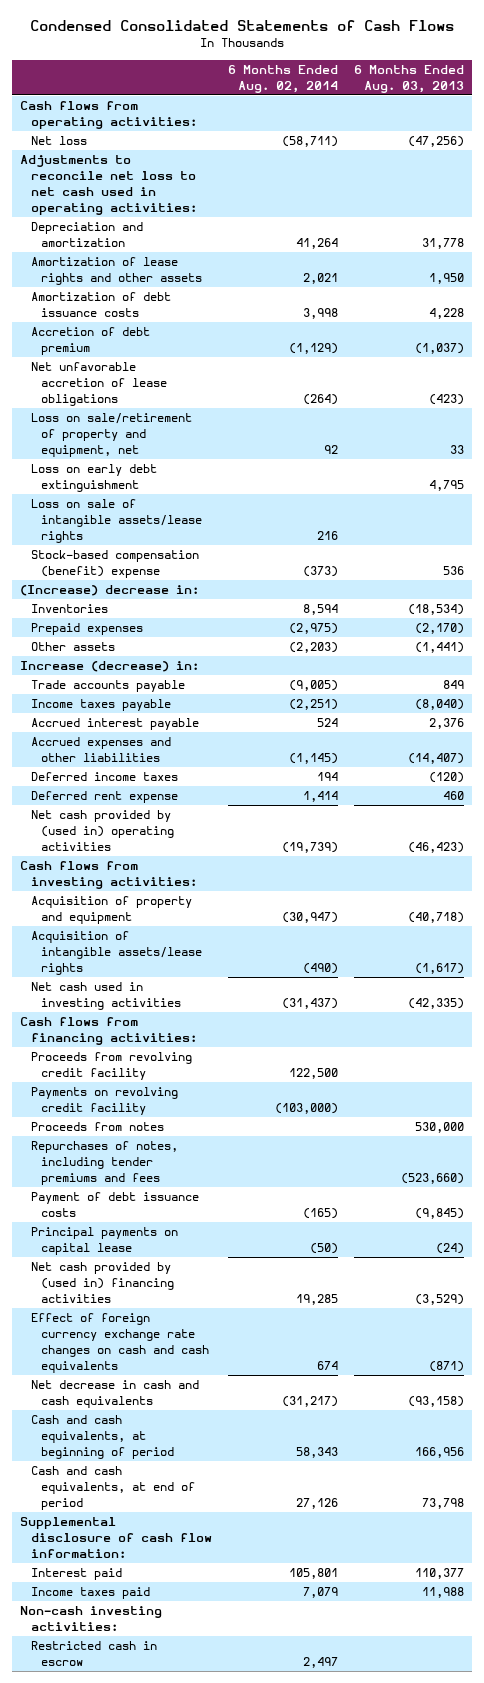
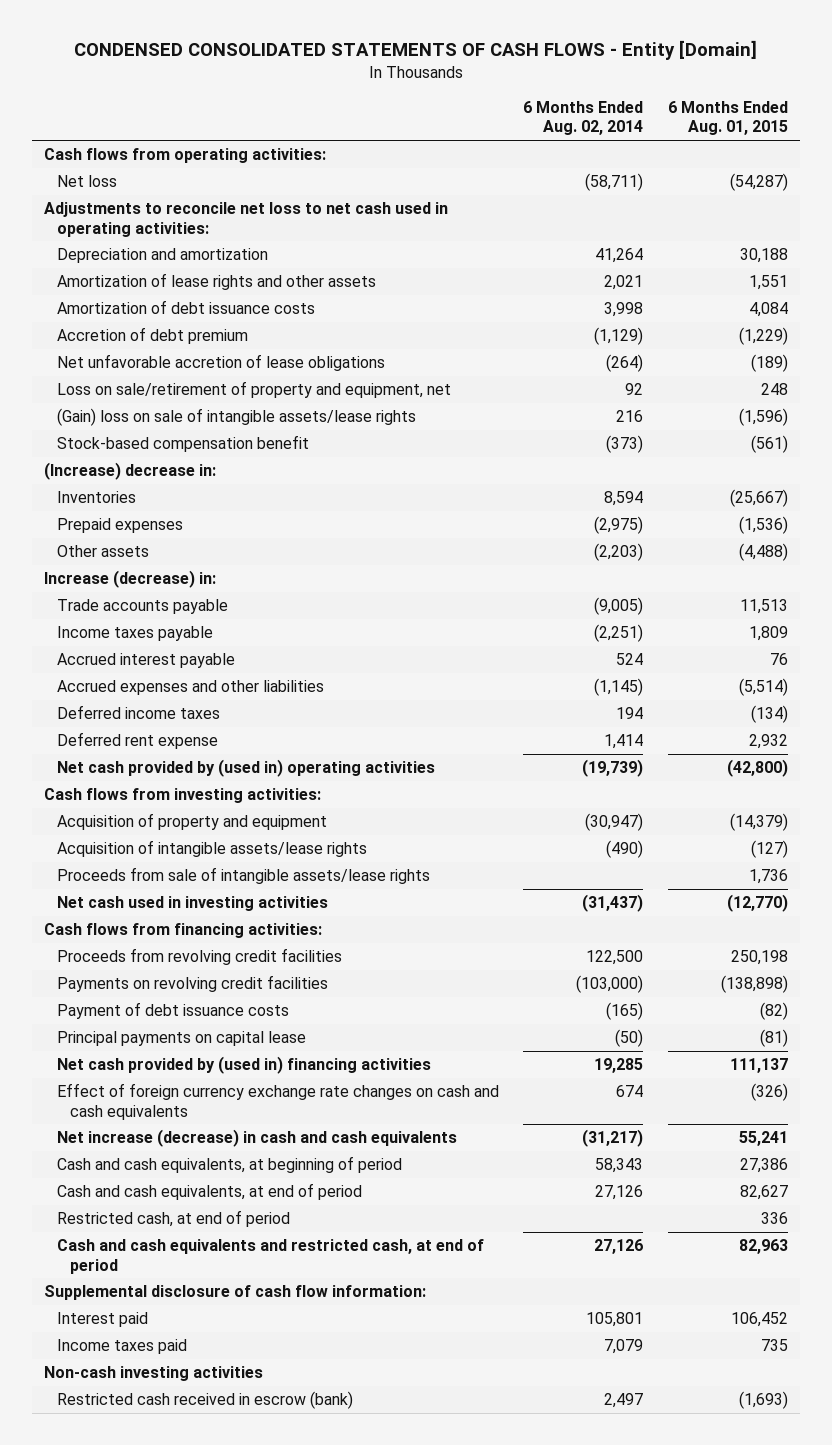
- Condensed Consolidated Statements of Cash Flows
+ CONDENSED CONSOLIDATED STATEMENTS OF CASH FLOWS - Entity [Domain]
- | 6 Months Ended Aug. 02, 2014 | 6 Months Ended Aug. 03, 2013
+ | 6 Months Ended Aug. 02, 2014 | 6 Months Ended Aug. 01, 2015
- Loss on early debt extinguishment | | 4,795
- Loss on sale of intangible assets/lease rights | 216 |
- Stock-based compensation (benefit) expense | (373) | 536
+ (Gain) loss on sale of intangible assets/lease rights | 216 | (1,596)
+ Stock-based compensation benefit | (373) | (561)
+ Proceeds from sale of intangible assets/lease rights | | 1,736
- Proceeds from revolving credit facility | 122,500 |
- Payments on revolving credit facility | (103,000) |
- Proceeds from notes | | 530,000
- Repurchases of notes, including tender premiums and fees | | (523,660)
+ Proceeds from revolving credit facilities | 122,500 | 250,198
+ Payments on revolving credit facilities | (103,000) | (138,898)
- Net decrease in cash and cash equivalents | (31,217) | (93,158)
+ Net increase (decrease) in cash and cash equivalents | (31,217) | 55,241
+ Restricted cash, at end of period | | 336
+ Cash and cash equivalents and restricted cash, at end of period | 27,126 | 82,963
- Non-cash investing activities:
- Restricted cash in escrow | 2,497 |
+ Non-cash investing activities
+ Restricted cash received in escrow (bank) | 2,497 | (1,693)

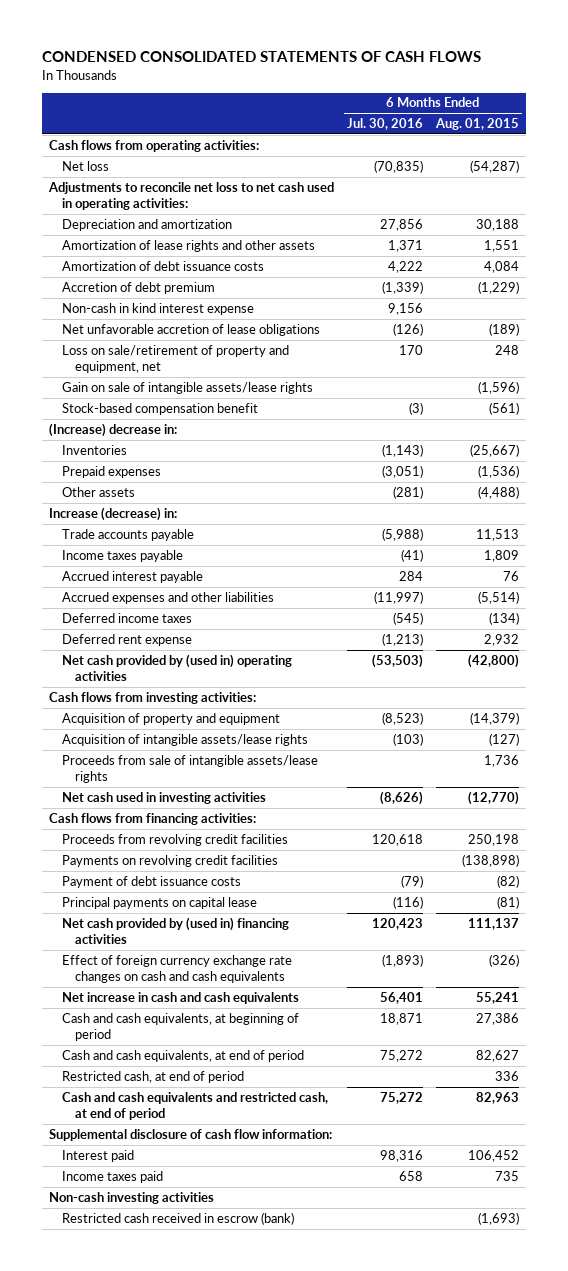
- CONDENSED CONSOLIDATED STATEMENTS OF CASH FLOWS - Entity [Domain]
+ CONDENSED CONSOLIDATED STATEMENTS OF CASH FLOWS
- | 6 Months Ended Aug. 02, 2014 | 6 Months Ended Aug. 01, 2015
+ | 6 Months Ended Jul. 30, 2016 | 6 Months Ended Aug. 01, 2015
+ Non-cash in kind interest expense | 9,156 |
- (Gain) loss on sale of intangible assets/lease rights | 216 | (1,596)
+ Gain on sale of intangible assets/lease rights | | (1,596)
- Net increase (decrease) in cash and cash equivalents | (31,217) | 55,241
+ Net increase in cash and cash equivalents | 56,401 | 55,241

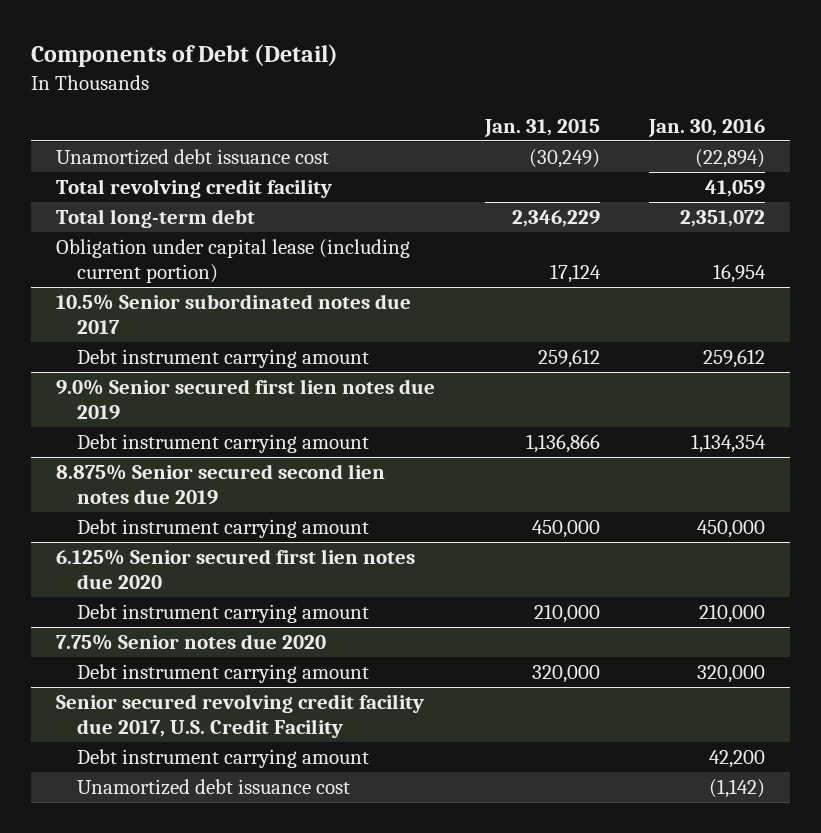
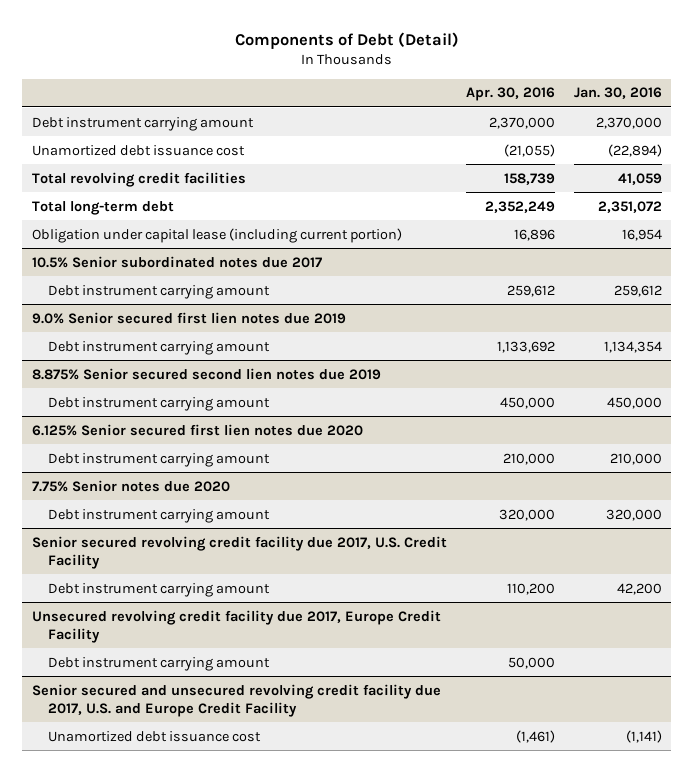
- | Jan. 31, 2015 | Jan. 30, 2016
+ | Apr. 30, 2016 | Jan. 30, 2016
+ Debt instrument carrying amount | 2,370,000 | 2,370,000
- Total revolving credit facility | | 41,059
+ Total revolving credit facilities | 158,739 | 41,059
@ Senior secured revolving credit facility due 2017, U.S. Credit Facility
- Unamortized debt issuance cost | | (1,142)
+ Unsecured revolving credit facility due 2017, Europe Credit Facility
+ Debt instrument carrying amount | 50,000 |
+ Senior secured and unsecured revolving credit facility due 2017, U.S. and Europe Credit Facility
+ Unamortized debt issuance cost | (1,461) | (1,141)

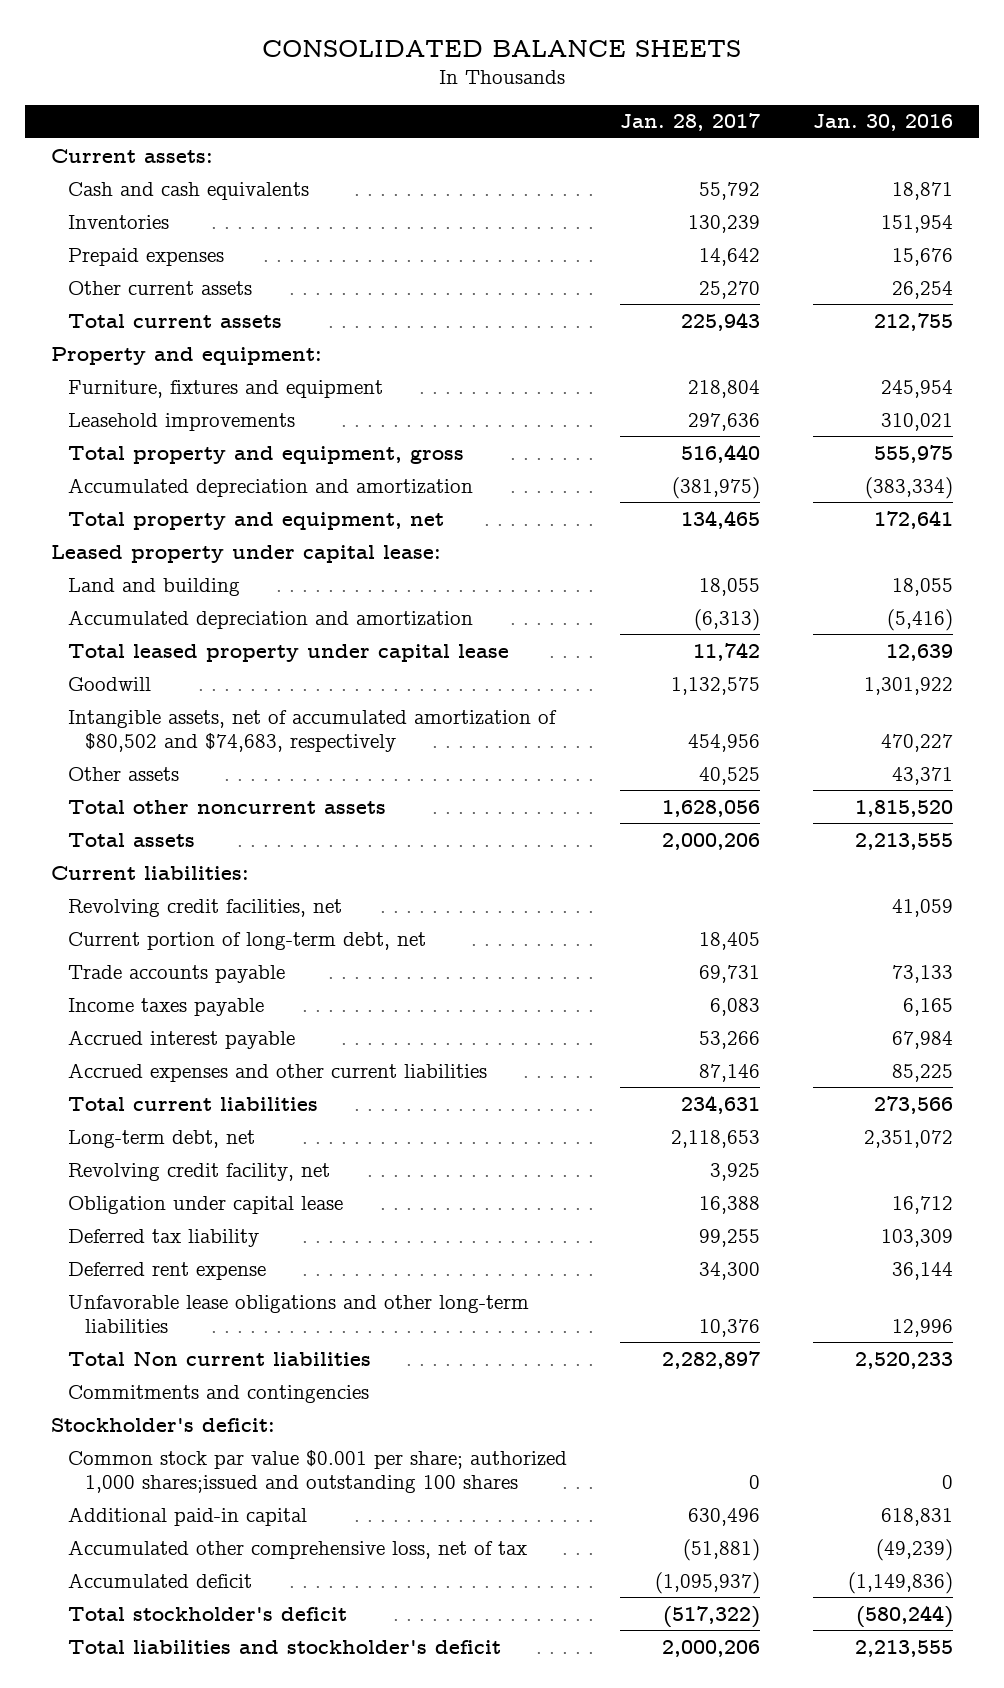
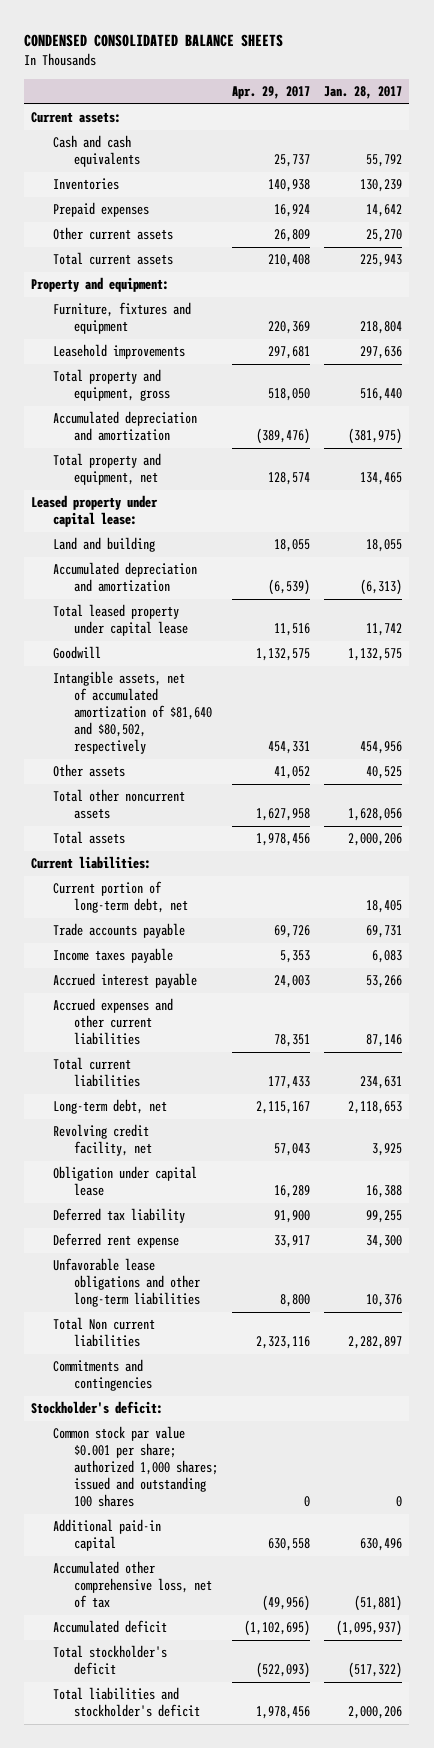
- CONSOLIDATED BALANCE SHEETS
+ CONDENSED CONSOLIDATED BALANCE SHEETS
- | Jan. 28, 2017 | Jan. 30, 2016
+ | Apr. 29, 2017 | Jan. 28, 2017
- Intangible assets, net of accumulated amortization of $80,502 and $74,683, respectively | 454,956 | 470,227
+ Intangible assets, net of accumulated amortization of $81,640 and $80,502, respectively | 454,331 | 454,956
- Revolving credit facilities, net | | 41,059
- Common stock par value $0.001 per share; authorized 1,000 shares;issued and outstanding 100 shares | 0 | 0
+ Common stock par value $0.001 per share; authorized 1,000 shares; issued and outstanding 100 shares | 0 | 0

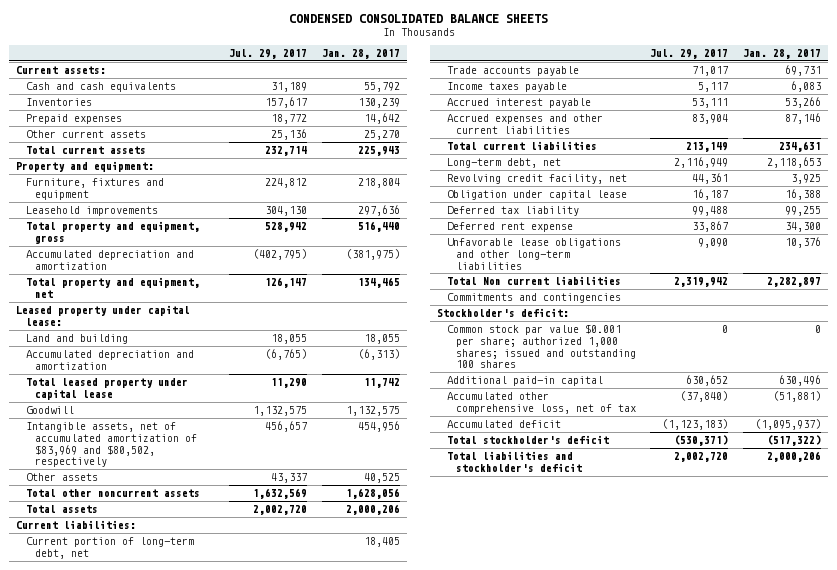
- | Apr. 29, 2017 | Jan. 28, 2017
+ | Jul. 29, 2017 | Jan. 28, 2017
- Intangible assets, net of accumulated amortization of $81,640 and $80,502, respectively | 454,331 | 454,956
+ Intangible assets, net of accumulated amortization of $83,969 and $80,502, respectively | 456,657 | 454,956

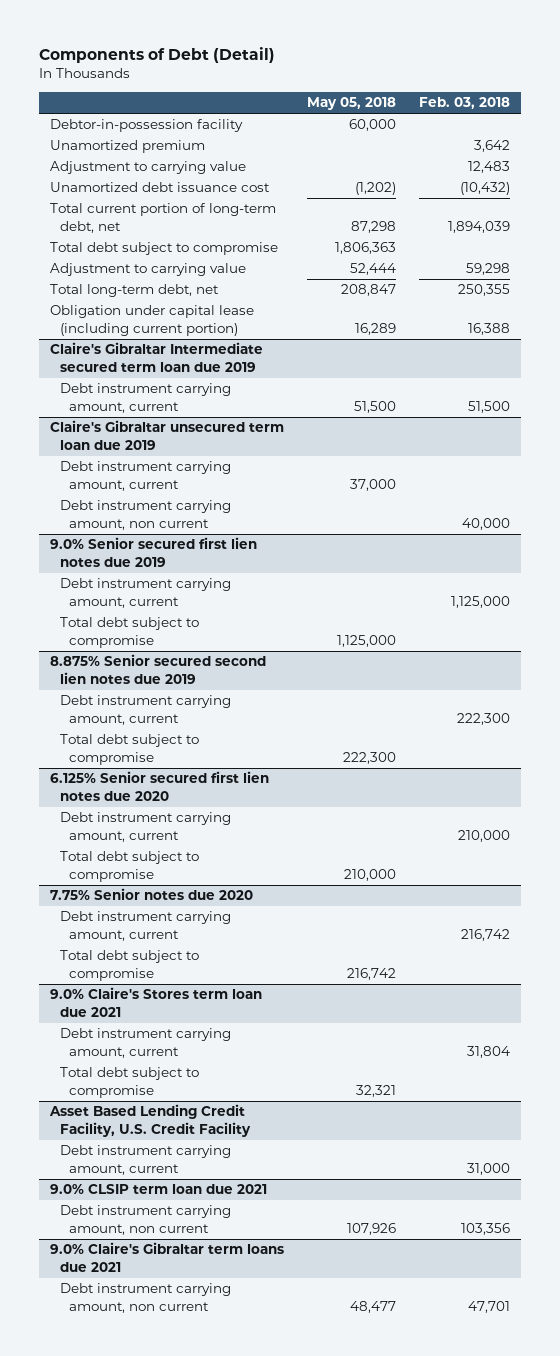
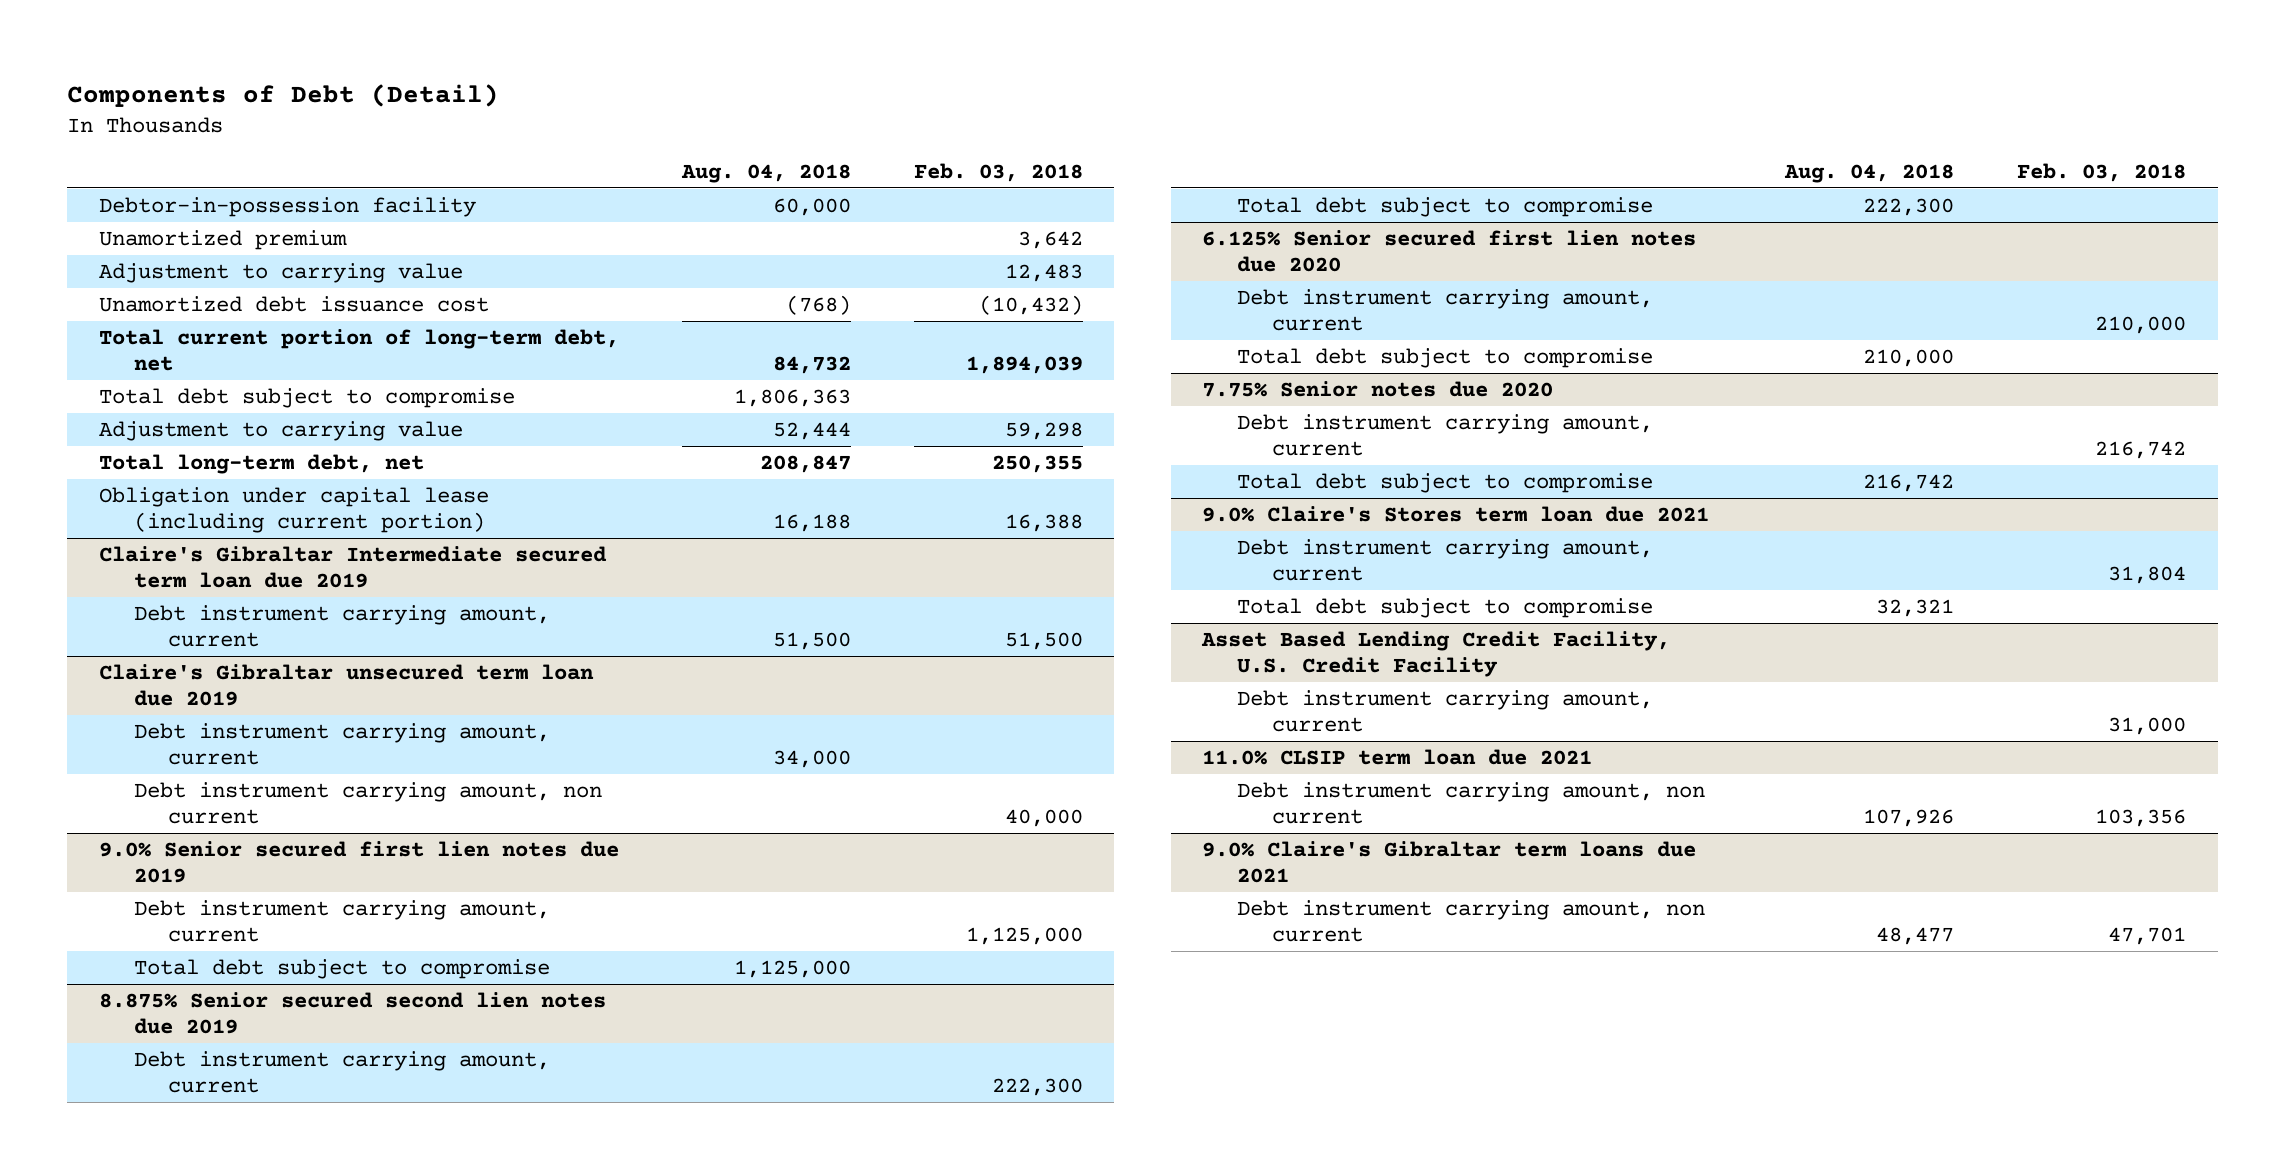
- | May 05, 2018 | Feb. 03, 2018
+ | Aug. 04, 2018 | Feb. 03, 2018
- 9.0% CLSIP term loan due 2021
+ 11.0% CLSIP term loan due 2021

